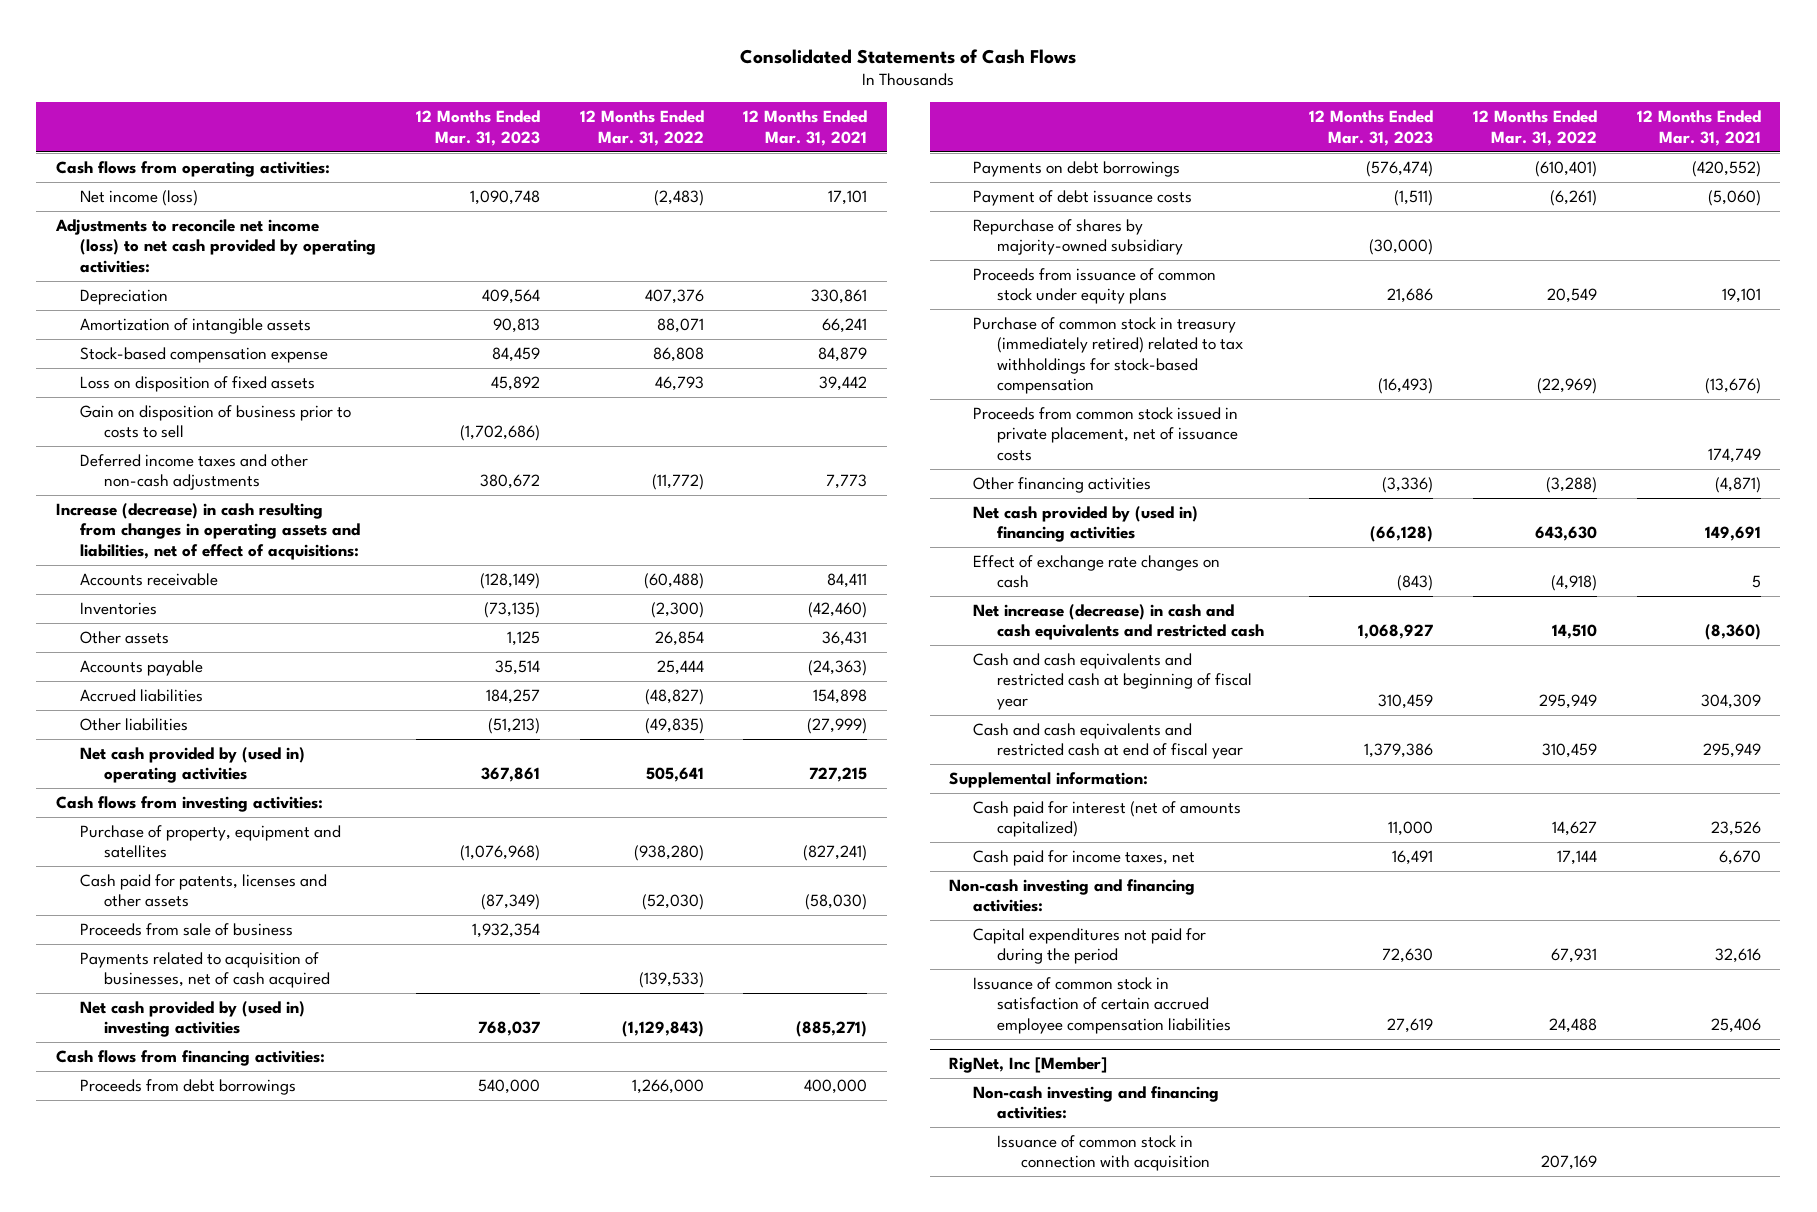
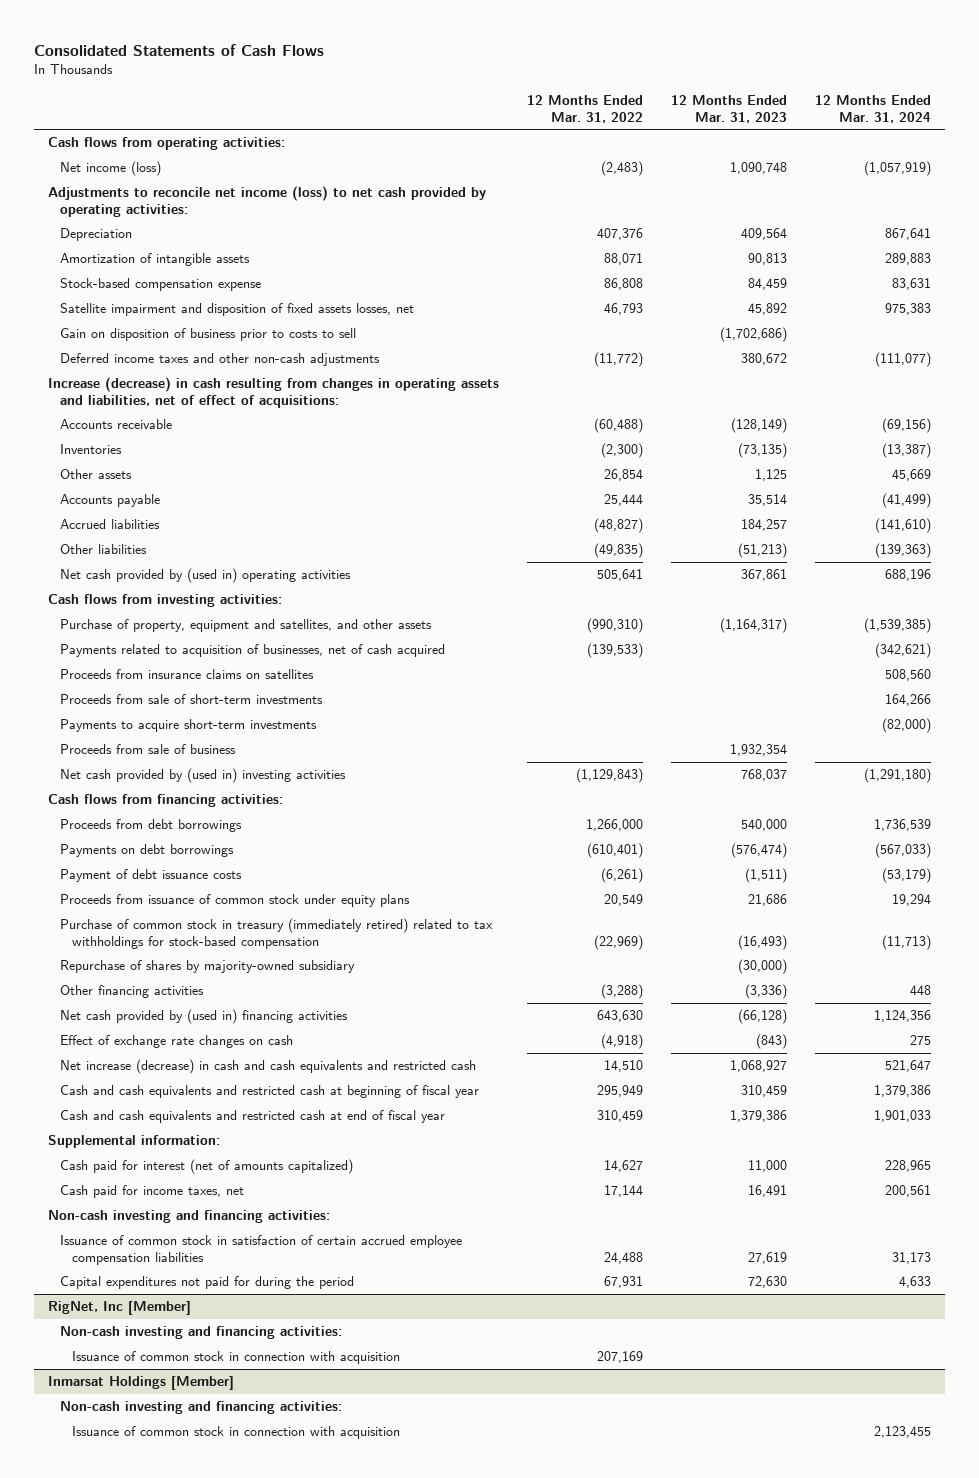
- | 12 Months Ended Mar. 31, 2023 | 12 Months Ended Mar. 31, 2022 | 12 Months Ended Mar. 31, 2021
+ | 12 Months Ended Mar. 31, 2022 | 12 Months Ended Mar. 31, 2023 | 12 Months Ended Mar. 31, 2024
- Loss on disposition of fixed assets | 45,892 | 46,793 | 39,442
+ Satellite impairment and disposition of fixed assets losses, net | 46,793 | 45,892 | 975,383
- Purchase of property, equipment and satellites | (1,076,968) | (938,280) | (827,241)
- Cash paid for patents, licenses and other assets | (87,349) | (52,030) | (58,030)
+ Purchase of property, equipment and satellites, and other assets | (990,310) | (1,164,317) | (1,539,385)
+ Proceeds from insurance claims on satellites | | | 508,560
+ Proceeds from sale of short-term investments | | | 164,266
+ Payments to acquire short-term investments | | | (82,000)
moved down: Proceeds from sale of business | | 1,932,354 |
- Proceeds from common stock issued in private placement, net of issuance costs | | | 174,749
moved down: Repurchase of shares by majority-owned subsidiary | | (30,000) |
moved down: Capital expenditures not paid for during the period | 67,931 | 72,630 | 4,633
+ Inmarsat Holdings [Member]
+ Non-cash investing and financing activities:
+ Issuance of common stock in connection with acquisition | | | 2,123,455

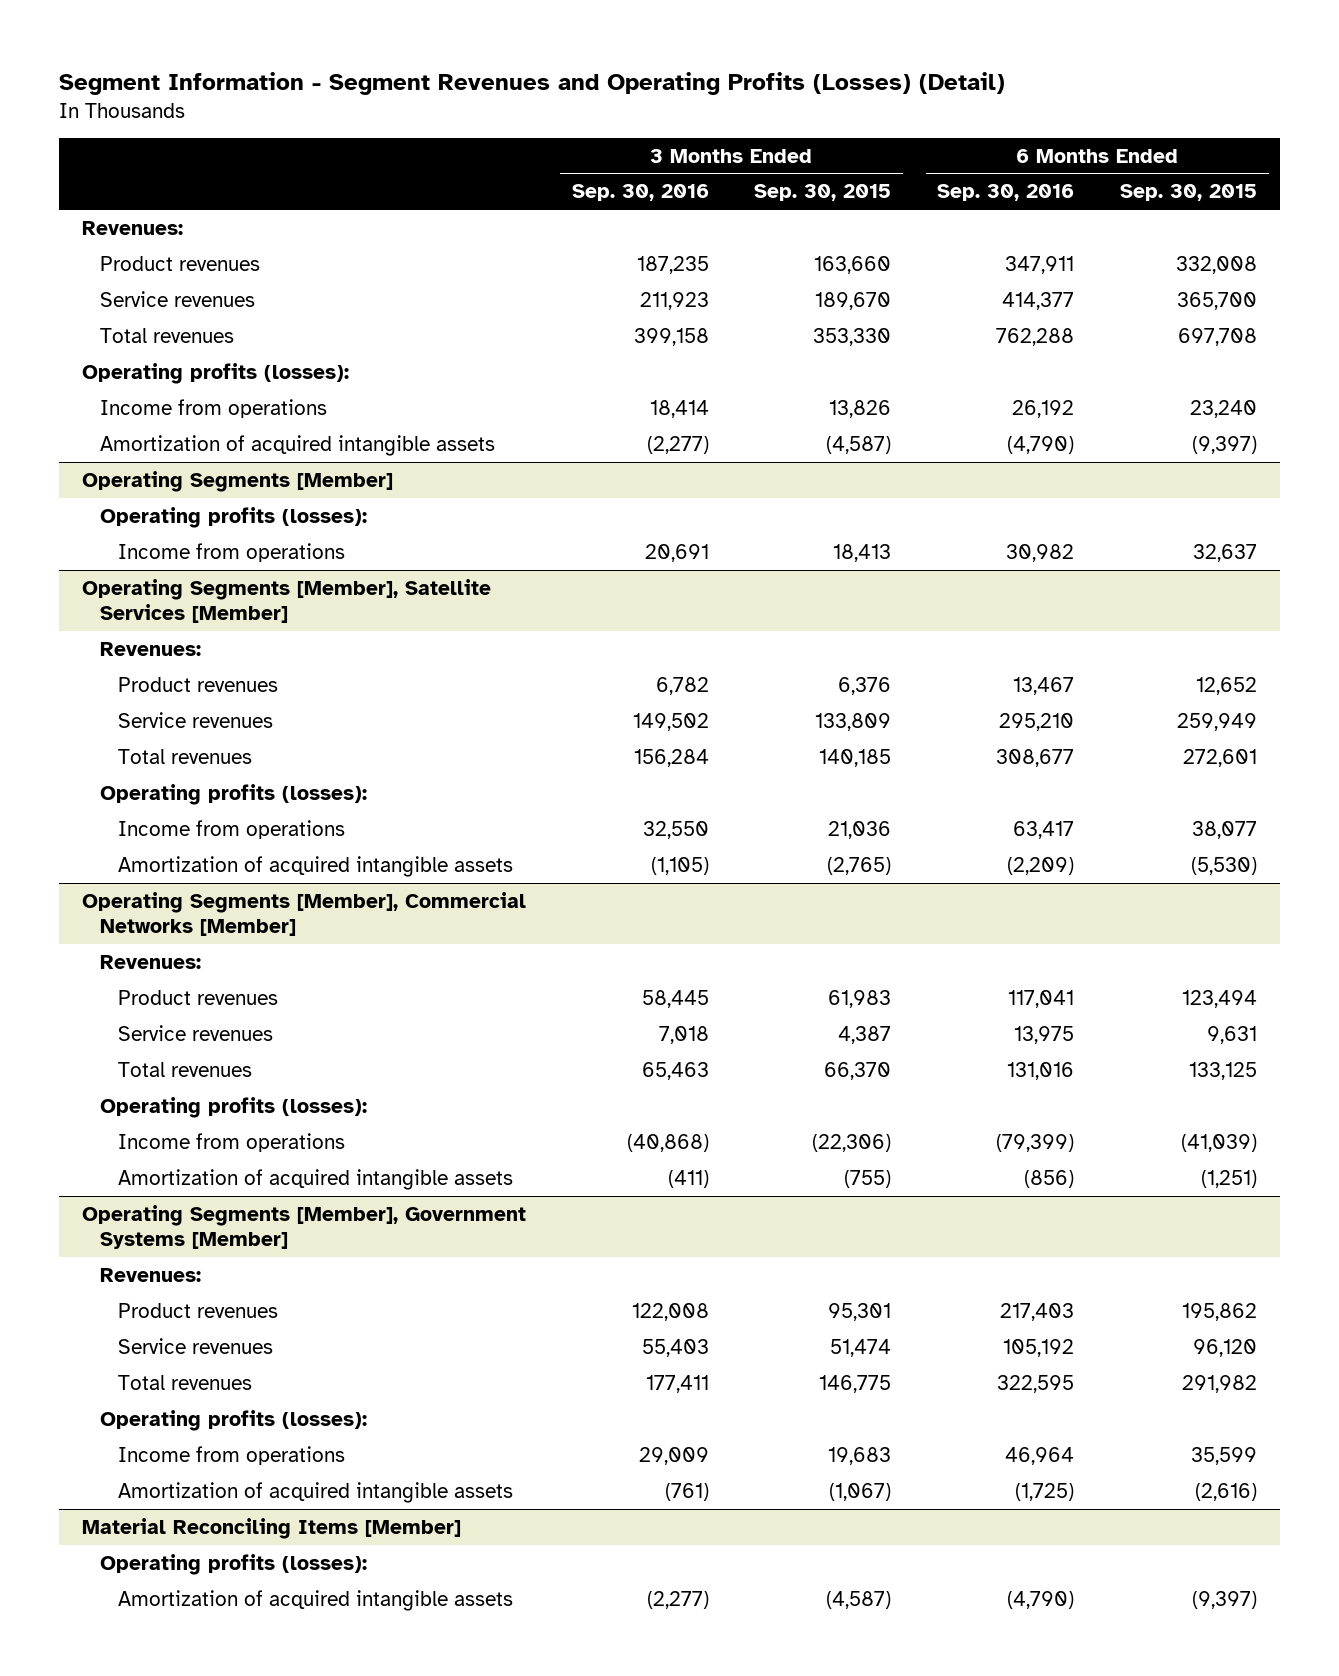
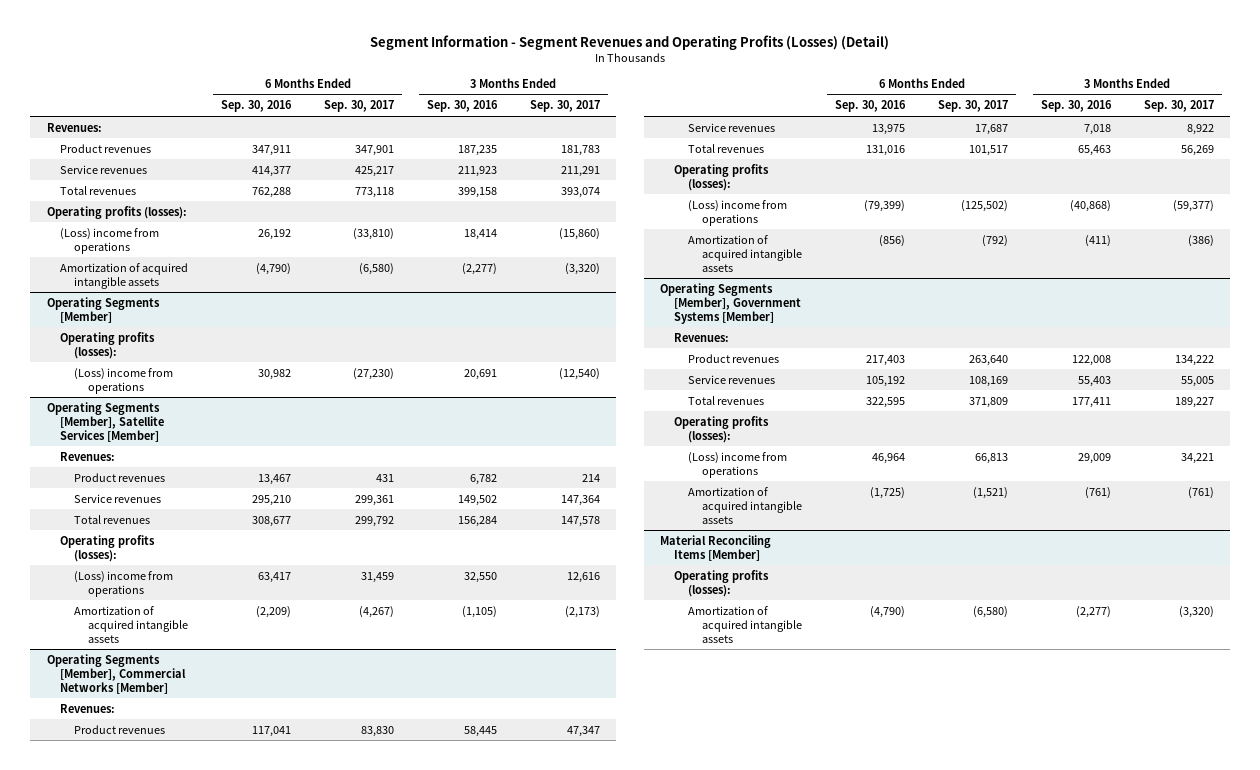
- | 3 Months Ended Sep. 30, 2016 | 3 Months Ended Sep. 30, 2015 | 6 Months Ended Sep. 30, 2016 | 6 Months Ended Sep. 30, 2015
+ | 6 Months Ended Sep. 30, 2016 | 6 Months Ended Sep. 30, 2017 | 3 Months Ended Sep. 30, 2016 | 3 Months Ended Sep. 30, 2017
- Income from operations | 18,414 | 13,826 | 26,192 | 23,240
+ (Loss) income from operations | 26,192 | (33,810) | 18,414 | (15,860)
@ Operating Segments [Member]
- Income from operations | 20,691 | 18,413 | 30,982 | 32,637
+ (Loss) income from operations | 30,982 | (27,230) | 20,691 | (12,540)
@ Operating Segments [Member], Satellite Services [Member]
- Income from operations | 32,550 | 21,036 | 63,417 | 38,077
+ (Loss) income from operations | 63,417 | 31,459 | 32,550 | 12,616
@ Operating Segments [Member], Commercial Networks [Member]
- Income from operations | (40,868) | (22,306) | (79,399) | (41,039)
+ (Loss) income from operations | (79,399) | (125,502) | (40,868) | (59,377)
@ Operating Segments [Member], Government Systems [Member]
- Income from operations | 29,009 | 19,683 | 46,964 | 35,599
+ (Loss) income from operations | 46,964 | 66,813 | 29,009 | 34,221

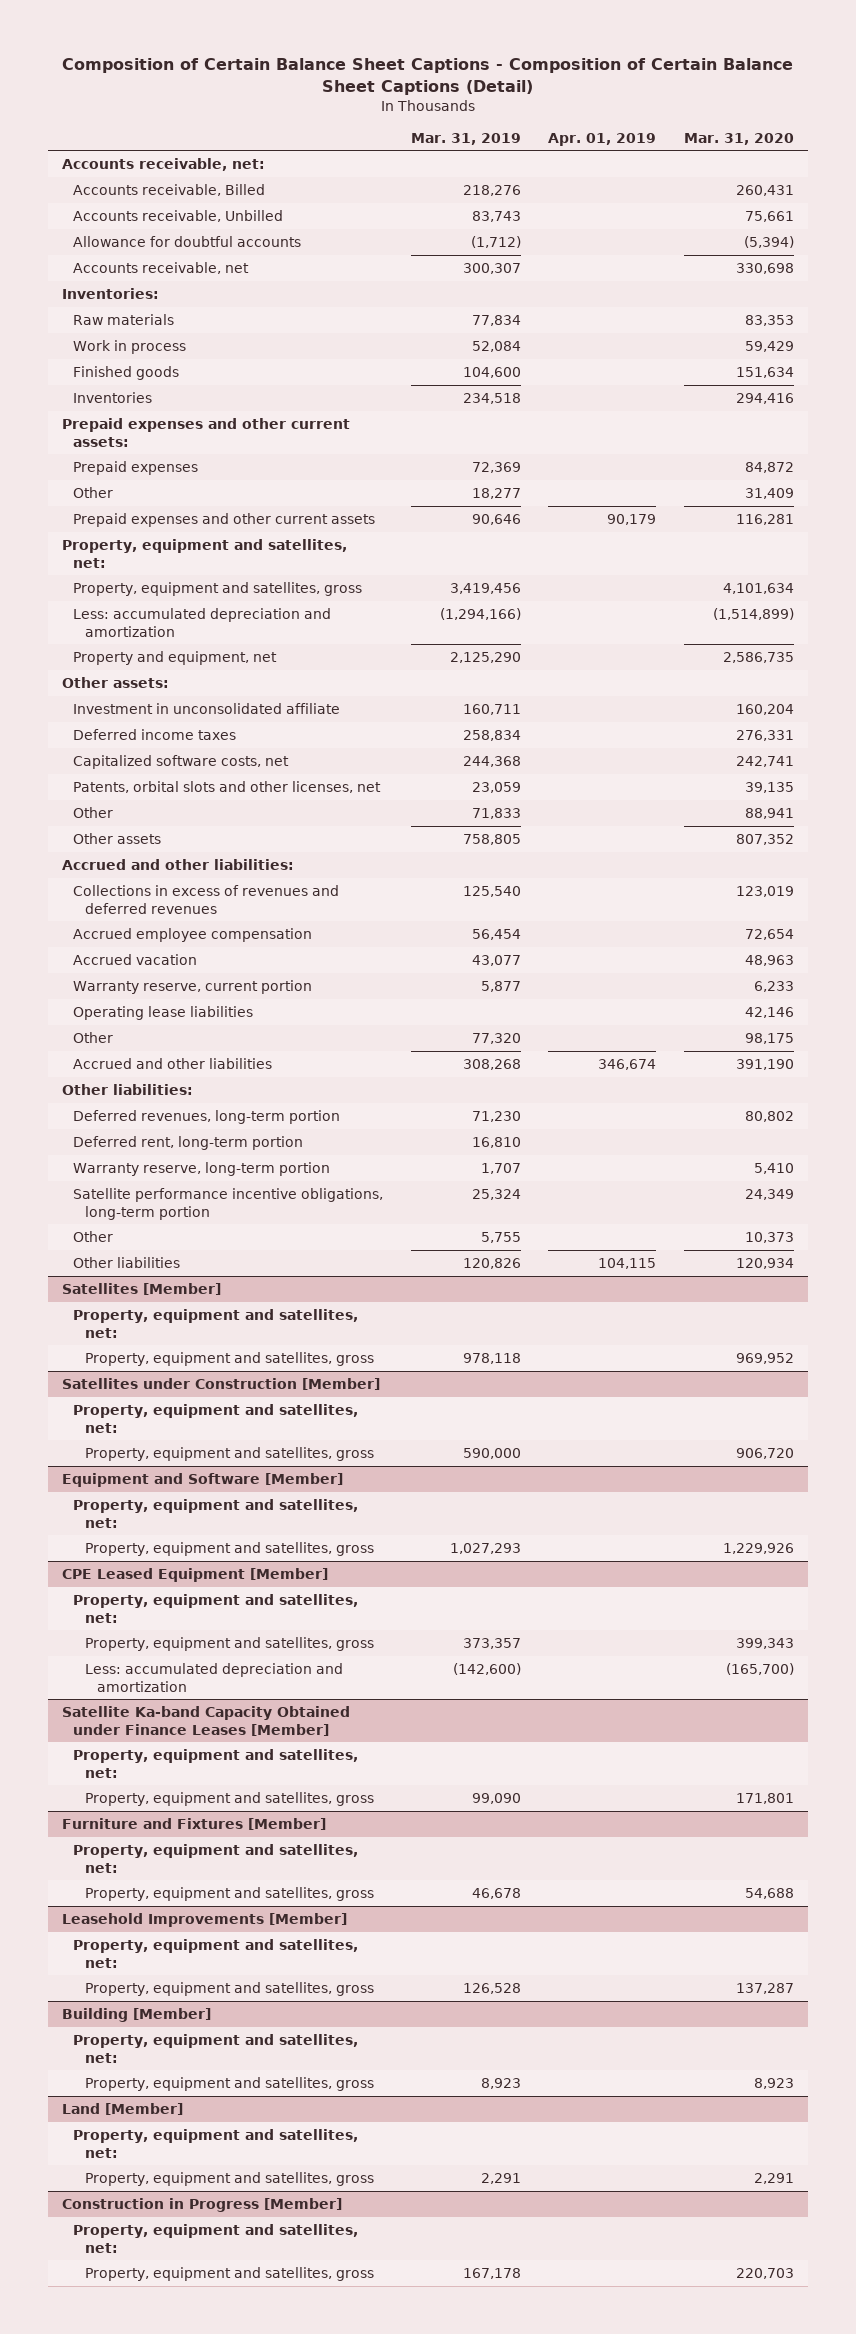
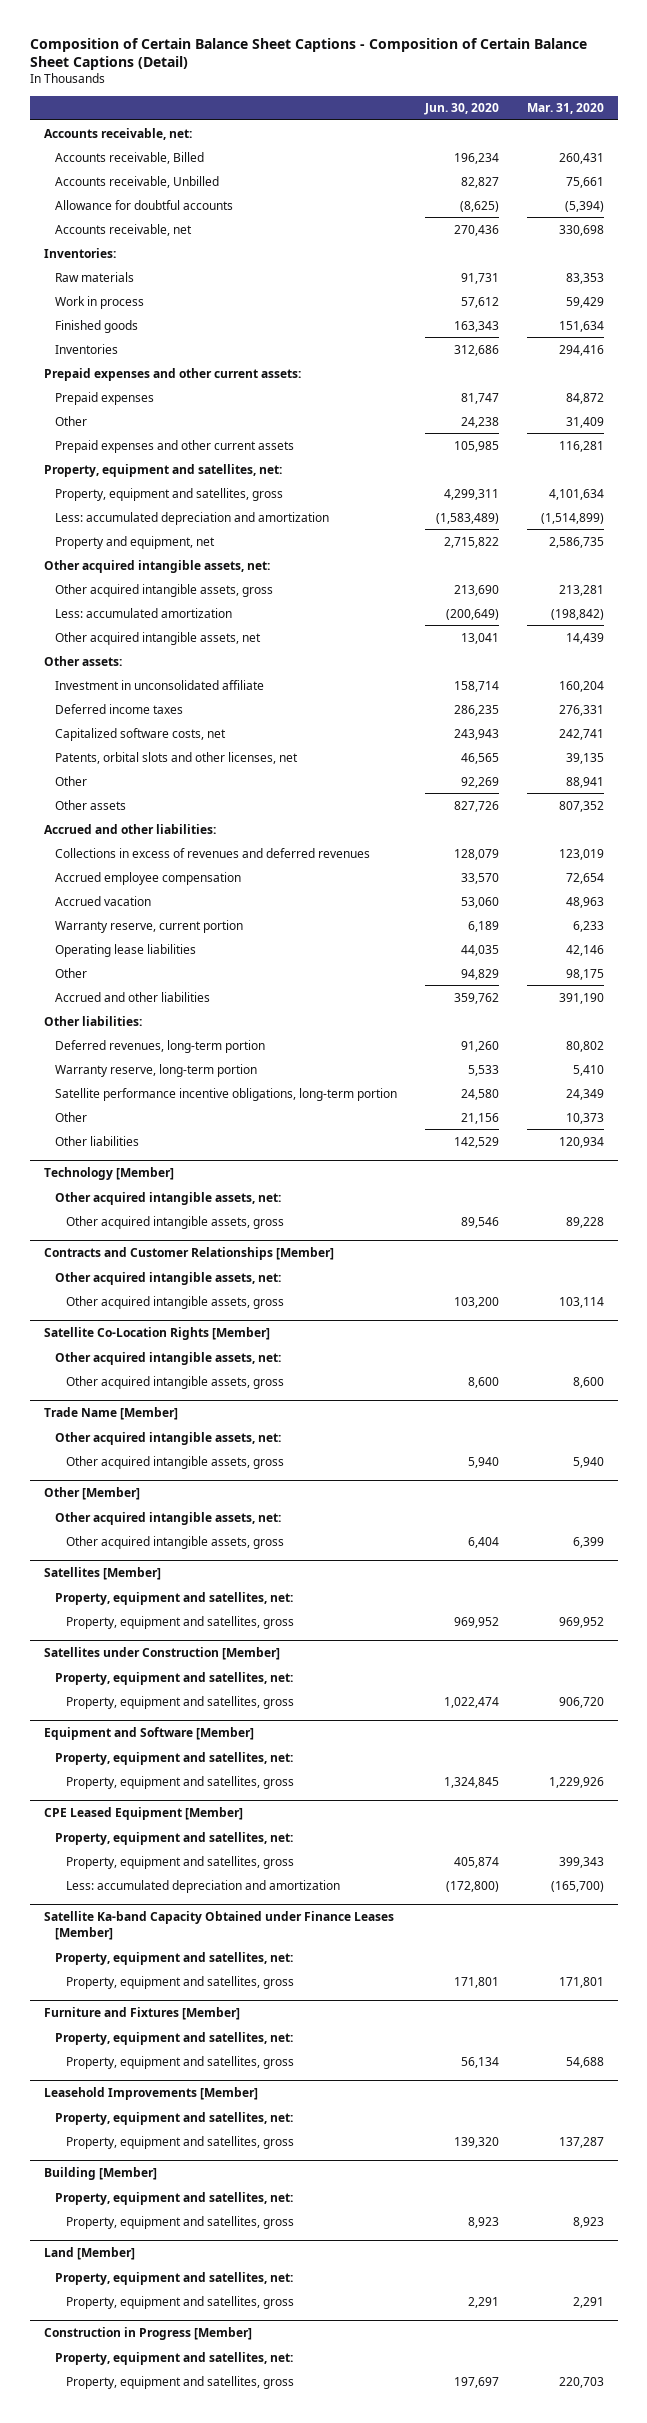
- | Mar. 31, 2019 | Apr. 01, 2019 | Mar. 31, 2020
+ | Jun. 30, 2020 | Mar. 31, 2020
+ Other acquired intangible assets, net:
+ Other acquired intangible assets, gross | 213,690 | 213,281
+ Less: accumulated amortization | (200,649) | (198,842)
+ Other acquired intangible assets, net | 13,041 | 14,439
- Deferred rent, long-term portion | 16,810 | |
+ Technology [Member]
+ Other acquired intangible assets, net:
+ Other acquired intangible assets, gross | 89,546 | 89,228
+ Contracts and Customer Relationships [Member]
+ Other acquired intangible assets, net:
+ Other acquired intangible assets, gross | 103,200 | 103,114
+ Satellite Co-Location Rights [Member]
+ Other acquired intangible assets, net:
+ Other acquired intangible assets, gross | 8,600 | 8,600
+ Trade Name [Member]
+ Other acquired intangible assets, net:
+ Other acquired intangible assets, gross | 5,940 | 5,940
+ Other [Member]
+ Other acquired intangible assets, net:
+ Other acquired intangible assets, gross | 6,404 | 6,399

